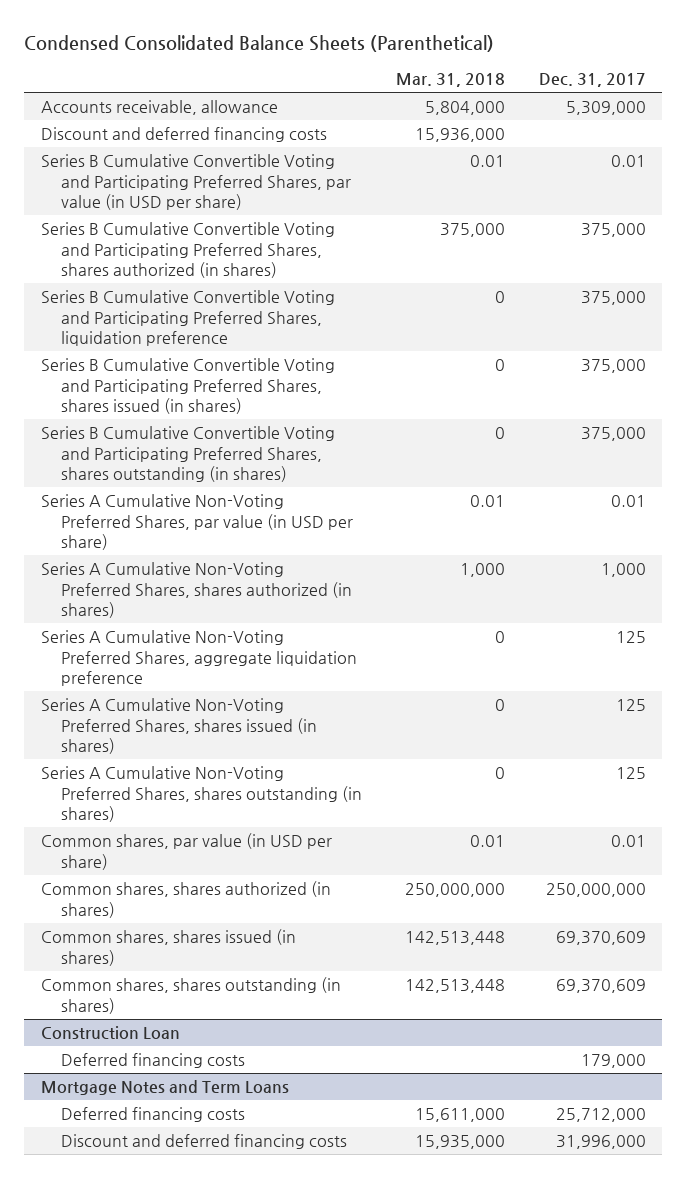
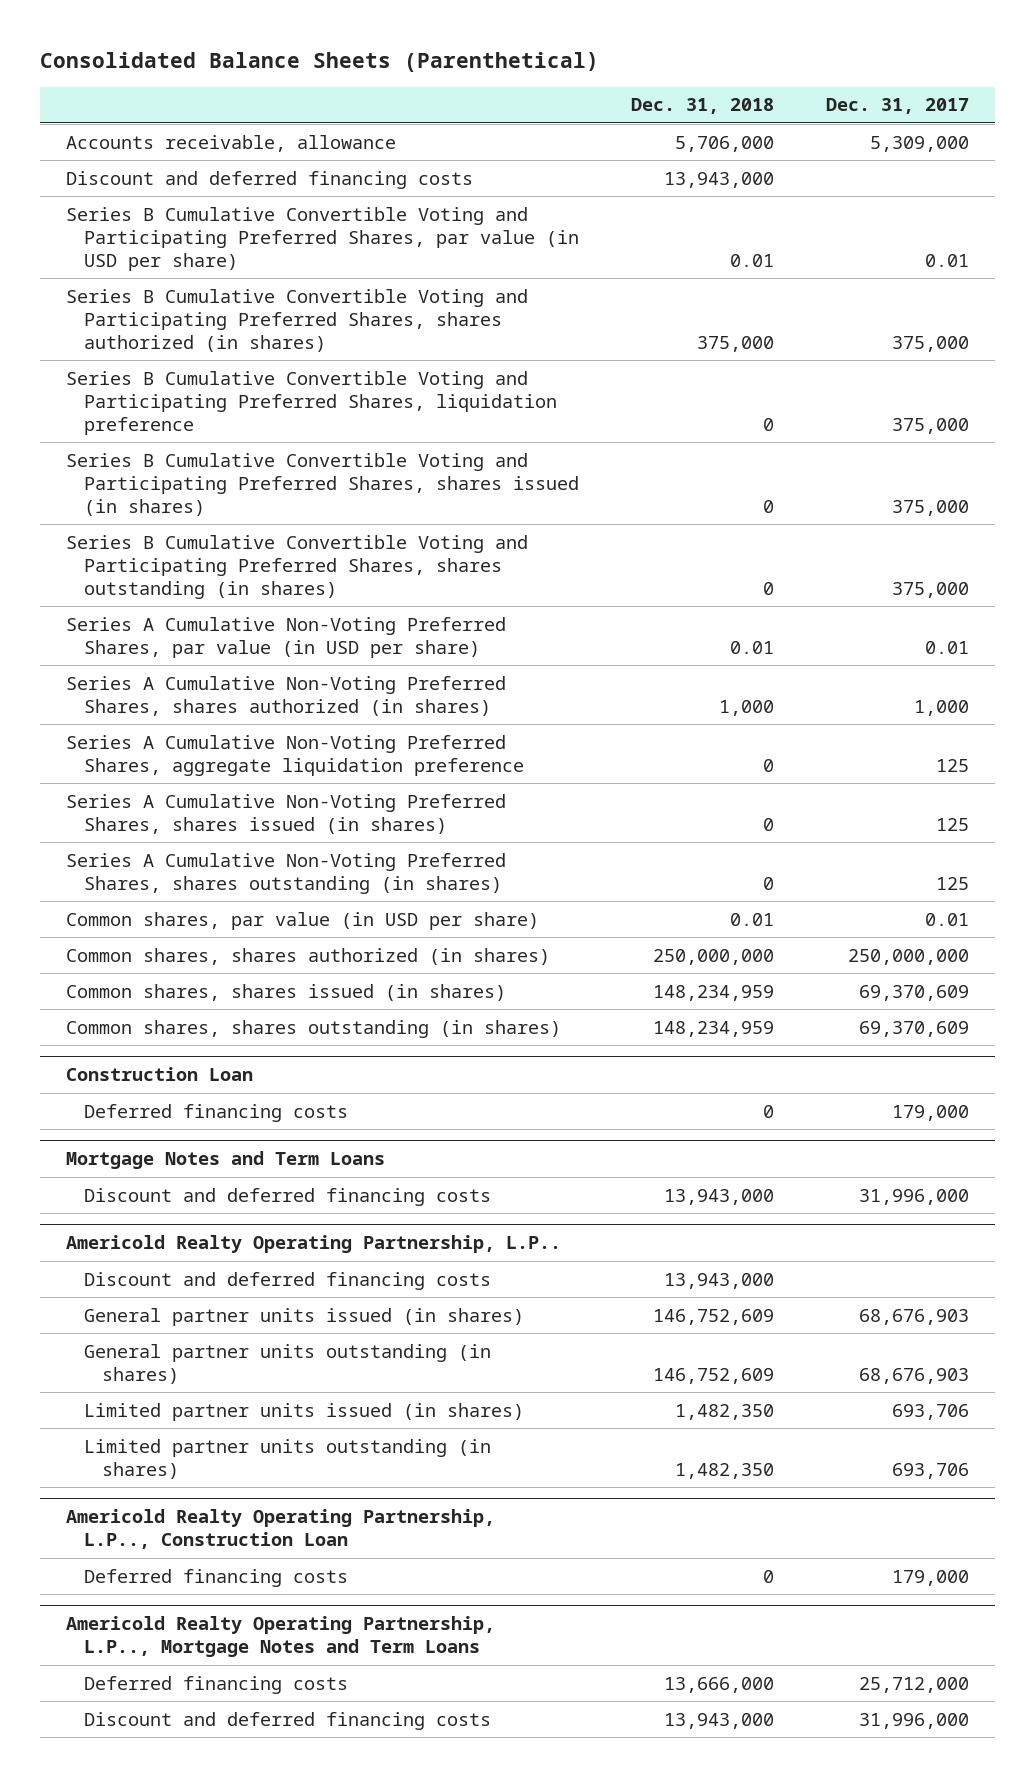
- Condensed Consolidated Balance Sheets (Parenthetical)
+ Consolidated Balance Sheets (Parenthetical)
- | Mar. 31, 2018 | Dec. 31, 2017
+ | Dec. 31, 2018 | Dec. 31, 2017
@ Mortgage Notes and Term Loans
+ Discount and deferred financing costs | 13,943,000 | 31,996,000
+ Americold Realty Operating Partnership, L.P..
+ Discount and deferred financing costs | 13,943,000 |
+ General partner units issued (in shares) | 146,752,609 | 68,676,903
+ General partner units outstanding (in shares) | 146,752,609 | 68,676,903
+ Limited partner units issued (in shares) | 1,482,350 | 693,706
+ Limited partner units outstanding (in shares) | 1,482,350 | 693,706
+ Americold Realty Operating Partnership, L.P.., Construction Loan
+ Deferred financing costs | 0 | 179,000
+ Americold Realty Operating Partnership, L.P.., Mortgage Notes and Term Loans

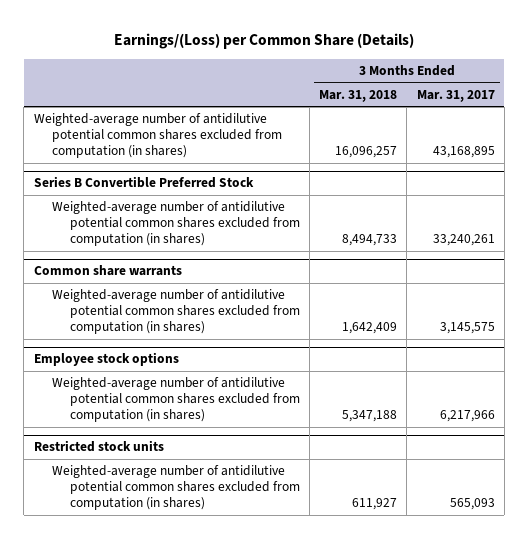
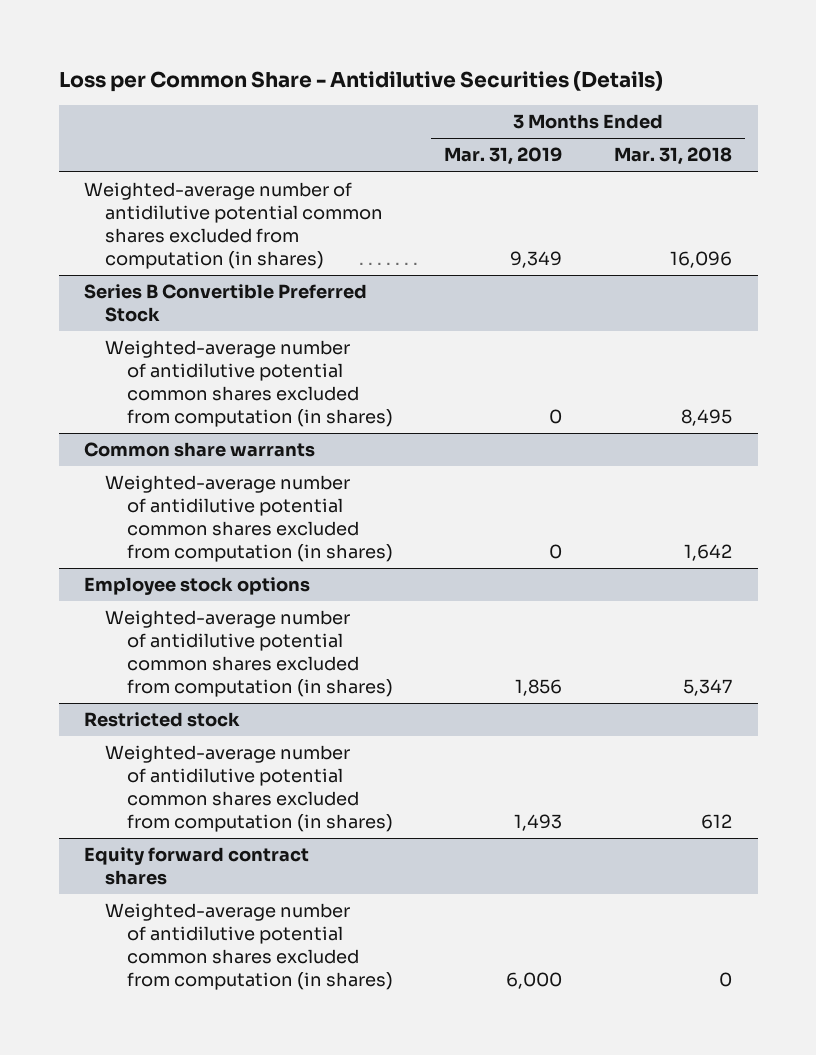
- Earnings/(Loss) per Common Share (Details)
+ Loss per Common Share - Antidilutive Securities (Details)
- | 3 Months Ended Mar. 31, 2018 | 3 Months Ended Mar. 31, 2017
+ | 3 Months Ended Mar. 31, 2019 | 3 Months Ended Mar. 31, 2018
- Weighted-average number of antidilutive potential common shares excluded from computation (in shares) | 16,096,257 | 43,168,895
+ Weighted-average number of antidilutive potential common shares excluded from computation (in shares) | 9,349 | 16,096
@ Series B Convertible Preferred Stock
- Weighted-average number of antidilutive potential common shares excluded from computation (in shares) | 8,494,733 | 33,240,261
+ Weighted-average number of antidilutive potential common shares excluded from computation (in shares) | 0 | 8,495
@ Common share warrants
- Weighted-average number of antidilutive potential common shares excluded from computation (in shares) | 1,642,409 | 3,145,575
+ Weighted-average number of antidilutive potential common shares excluded from computation (in shares) | 0 | 1,642
@ Employee stock options
- Weighted-average number of antidilutive potential common shares excluded from computation (in shares) | 5,347,188 | 6,217,966
- Restricted stock units
- Weighted-average number of antidilutive potential common shares excluded from computation (in shares) | 611,927 | 565,093
@ Employee stock options
+ Weighted-average number of antidilutive potential common shares excluded from computation (in shares) | 1,856 | 5,347
+ Restricted stock
+ Weighted-average number of antidilutive potential common shares excluded from computation (in shares) | 1,493 | 612
+ Equity forward contract shares
+ Weighted-average number of antidilutive potential common shares excluded from computation (in shares) | 6,000 | 0

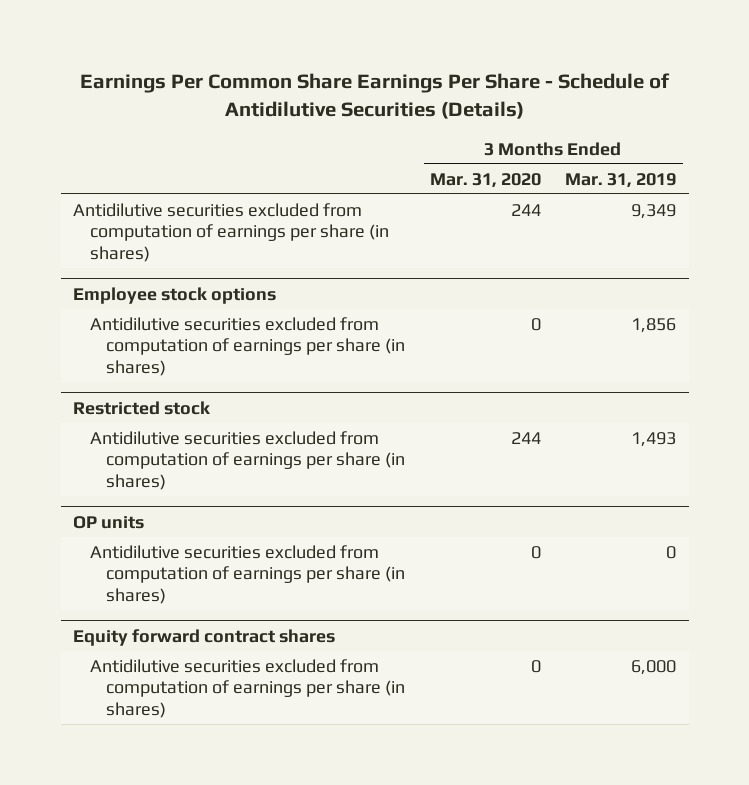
- Loss per Common Share - Antidilutive Securities (Details)
+ Earnings Per Common Share Earnings Per Share - Schedule of Antidilutive Securities (Details)
- | 3 Months Ended Mar. 31, 2019 | 3 Months Ended Mar. 31, 2018
+ | 3 Months Ended Mar. 31, 2020 | 3 Months Ended Mar. 31, 2019
- Weighted-average number of antidilutive potential common shares excluded from computation (in shares) | 9,349 | 16,096
- Series B Convertible Preferred Stock
- Weighted-average number of antidilutive potential common shares excluded from computation (in shares) | 0 | 8,495
- Common share warrants
- Weighted-average number of antidilutive potential common shares excluded from computation (in shares) | 0 | 1,642
+ Antidilutive securities excluded from computation of earnings per share (in shares) | 244 | 9,349
@ Employee stock options
- Weighted-average number of antidilutive potential common shares excluded from computation (in shares) | 1,856 | 5,347
+ Antidilutive securities excluded from computation of earnings per share (in shares) | 0 | 1,856
@ Restricted stock
- Weighted-average number of antidilutive potential common shares excluded from computation (in shares) | 1,493 | 612
+ Antidilutive securities excluded from computation of earnings per share (in shares) | 244 | 1,493
+ OP units
+ Antidilutive securities excluded from computation of earnings per share (in shares) | 0 | 0
@ Equity forward contract shares
- Weighted-average number of antidilutive potential common shares excluded from computation (in shares) | 6,000 | 0
+ Antidilutive securities excluded from computation of earnings per share (in shares) | 0 | 6,000

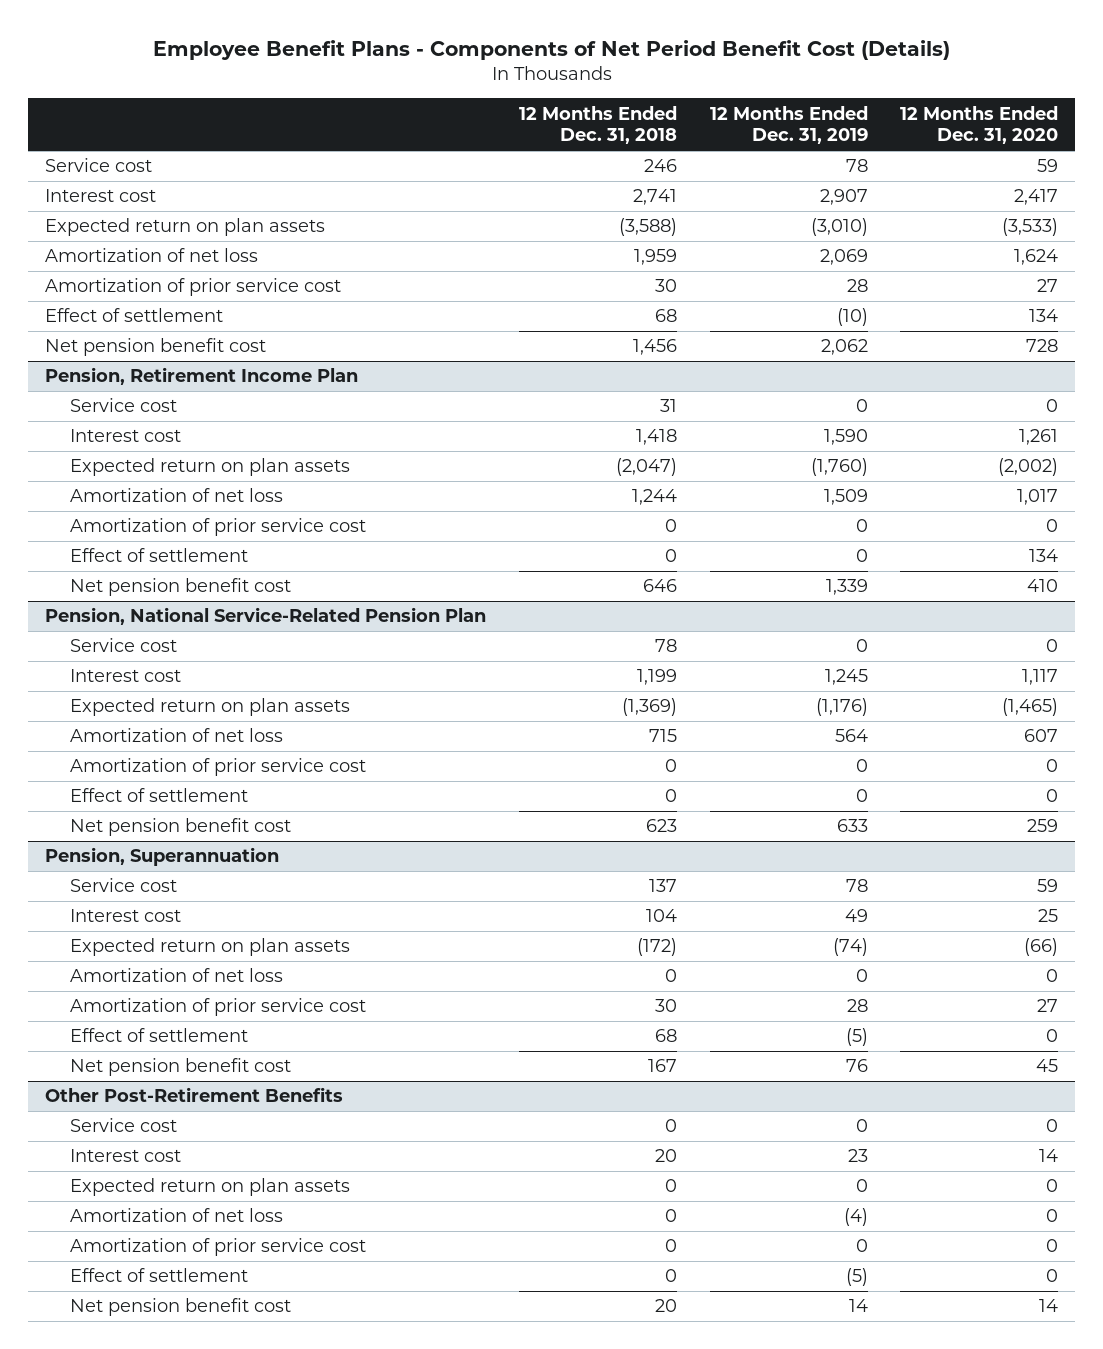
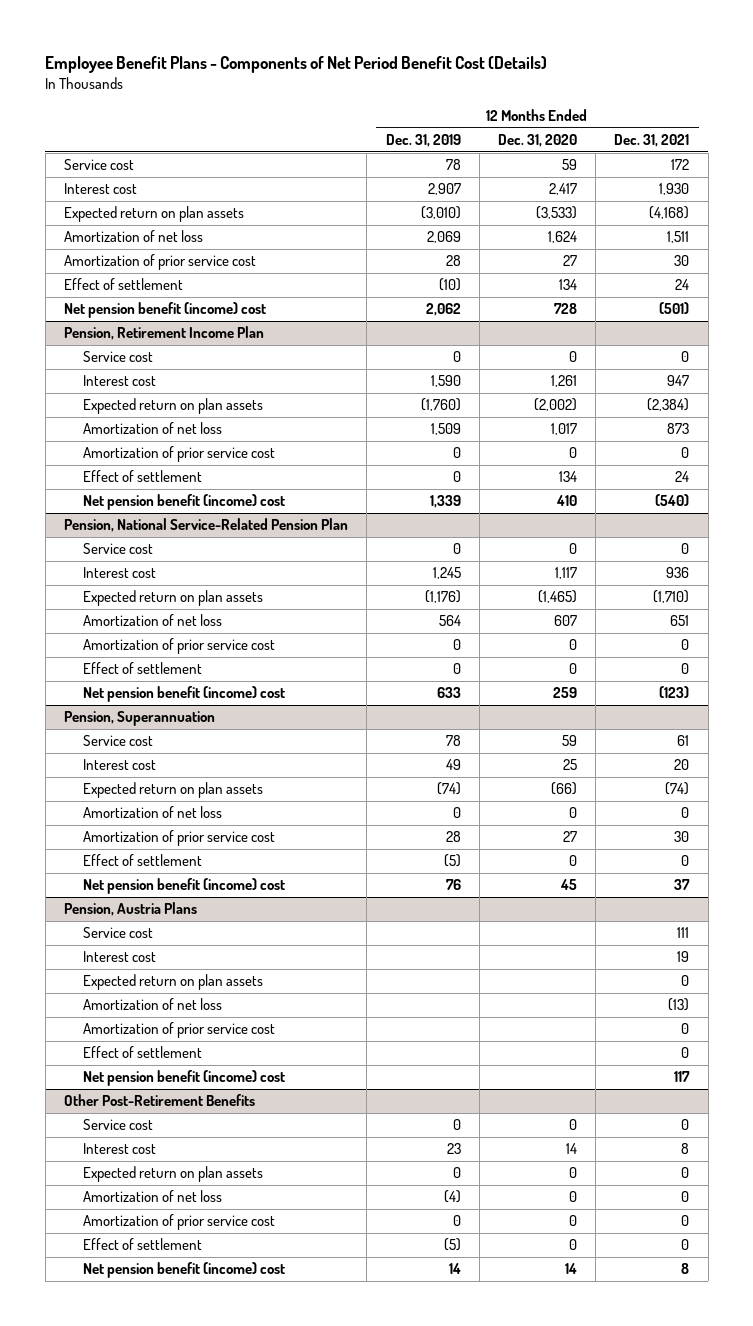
- | 12 Months Ended Dec. 31, 2018 | 12 Months Ended Dec. 31, 2019 | 12 Months Ended Dec. 31, 2020
+ | 12 Months Ended Dec. 31, 2019 | 12 Months Ended Dec. 31, 2020 | 12 Months Ended Dec. 31, 2021
- Net pension benefit cost | 1,456 | 2,062 | 728
+ Net pension benefit (income) cost | 2,062 | 728 | (501)
@ Pension, Retirement Income Plan
- Net pension benefit cost | 646 | 1,339 | 410
+ Net pension benefit (income) cost | 1,339 | 410 | (540)
@ Pension, National Service-Related Pension Plan
- Net pension benefit cost | 623 | 633 | 259
+ Net pension benefit (income) cost | 633 | 259 | (123)
@ Pension, Superannuation
- Net pension benefit cost | 167 | 76 | 45
+ Net pension benefit (income) cost | 76 | 45 | 37
+ Pension, Austria Plans
+ Service cost | | | 111
+ Interest cost | | | 19
+ Expected return on plan assets | | | 0
+ Amortization of net loss | | | (13)
+ Amortization of prior service cost | | | 0
+ Effect of settlement | | | 0
+ Net pension benefit (income) cost | | | 117
@ Other Post-Retirement Benefits
- Net pension benefit cost | 20 | 14 | 14
+ Net pension benefit (income) cost | 14 | 14 | 8

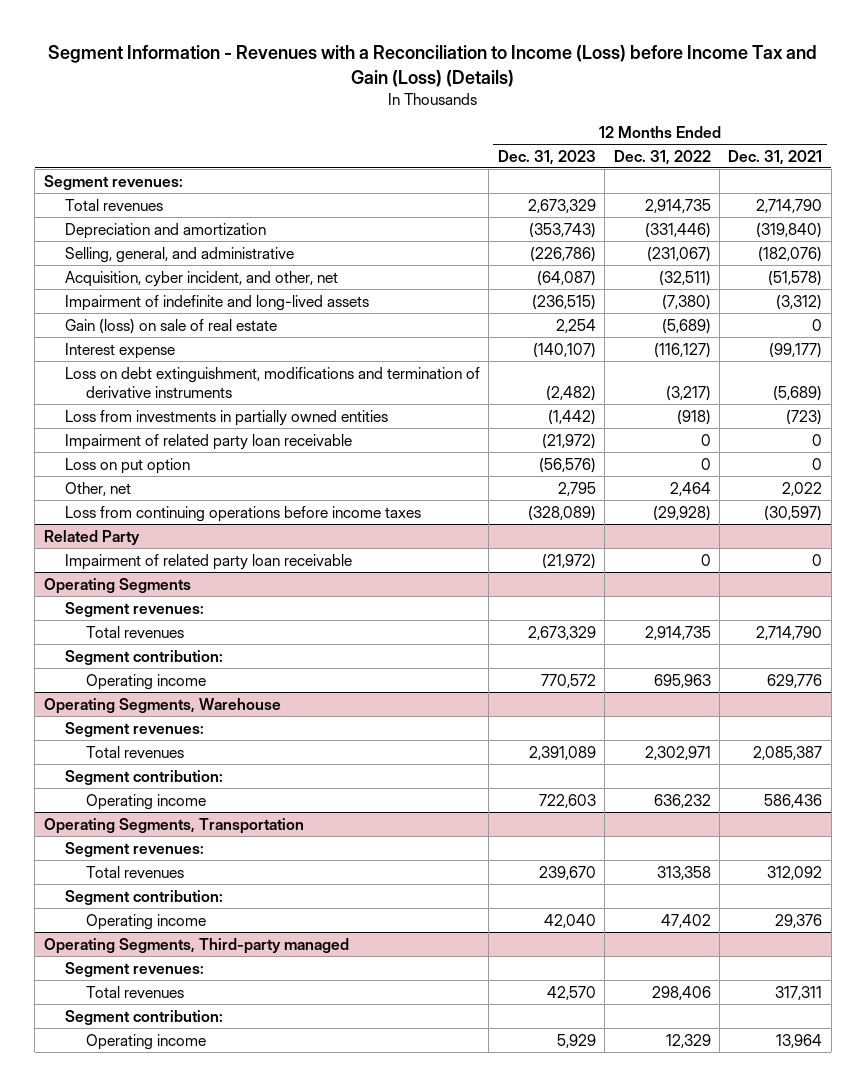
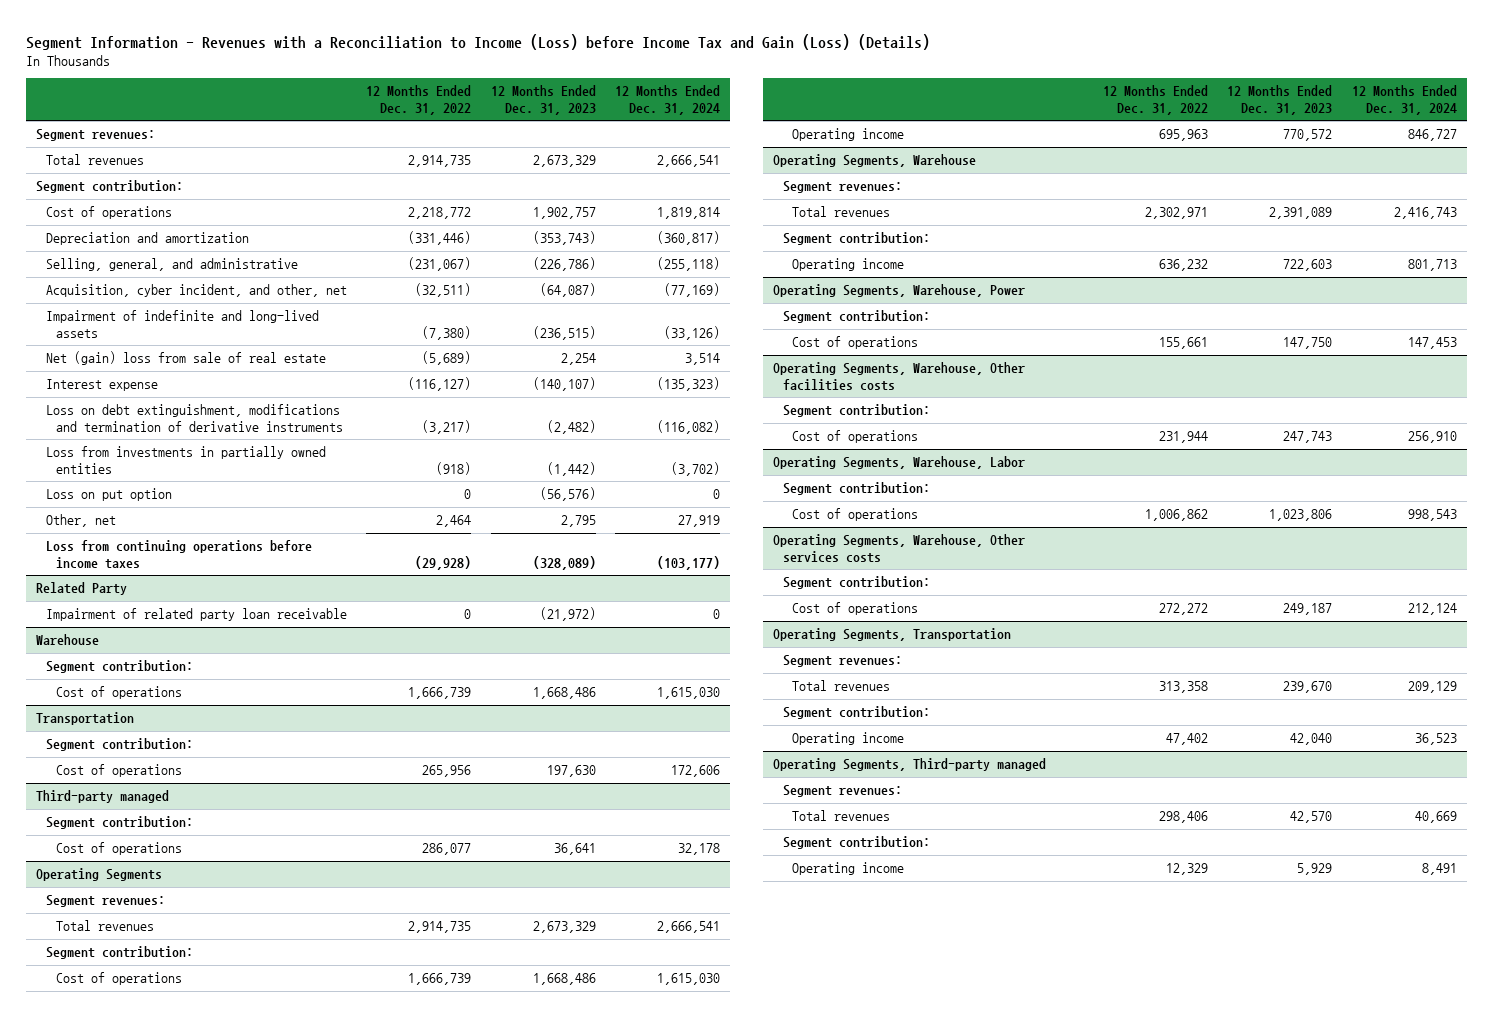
- | 12 Months Ended Dec. 31, 2023 | 12 Months Ended Dec. 31, 2022 | 12 Months Ended Dec. 31, 2021
+ | 12 Months Ended Dec. 31, 2022 | 12 Months Ended Dec. 31, 2023 | 12 Months Ended Dec. 31, 2024
+ Segment contribution:
+ Cost of operations | 2,218,772 | 1,902,757 | 1,819,814
- Gain (loss) on sale of real estate | 2,254 | (5,689) | 0
+ Net (gain) loss from sale of real estate | (5,689) | 2,254 | 3,514
- Impairment of related party loan receivable | (21,972) | 0 | 0
+ Warehouse
+ Segment contribution:
+ Cost of operations | 1,666,739 | 1,668,486 | 1,615,030
+ Transportation
+ Segment contribution:
+ Cost of operations | 265,956 | 197,630 | 172,606
+ Third-party managed
+ Segment contribution:
+ Cost of operations | 286,077 | 36,641 | 32,178
@ Operating Segments
+ Cost of operations | 1,666,739 | 1,668,486 | 1,615,030
+ Operating Segments, Warehouse, Power
+ Segment contribution:
+ Cost of operations | 155,661 | 147,750 | 147,453
+ Operating Segments, Warehouse, Other facilities costs
+ Segment contribution:
+ Cost of operations | 231,944 | 247,743 | 256,910
+ Operating Segments, Warehouse, Labor
+ Segment contribution:
+ Cost of operations | 1,006,862 | 1,023,806 | 998,543
+ Operating Segments, Warehouse, Other services costs
+ Segment contribution:
+ Cost of operations | 272,272 | 249,187 | 212,124

